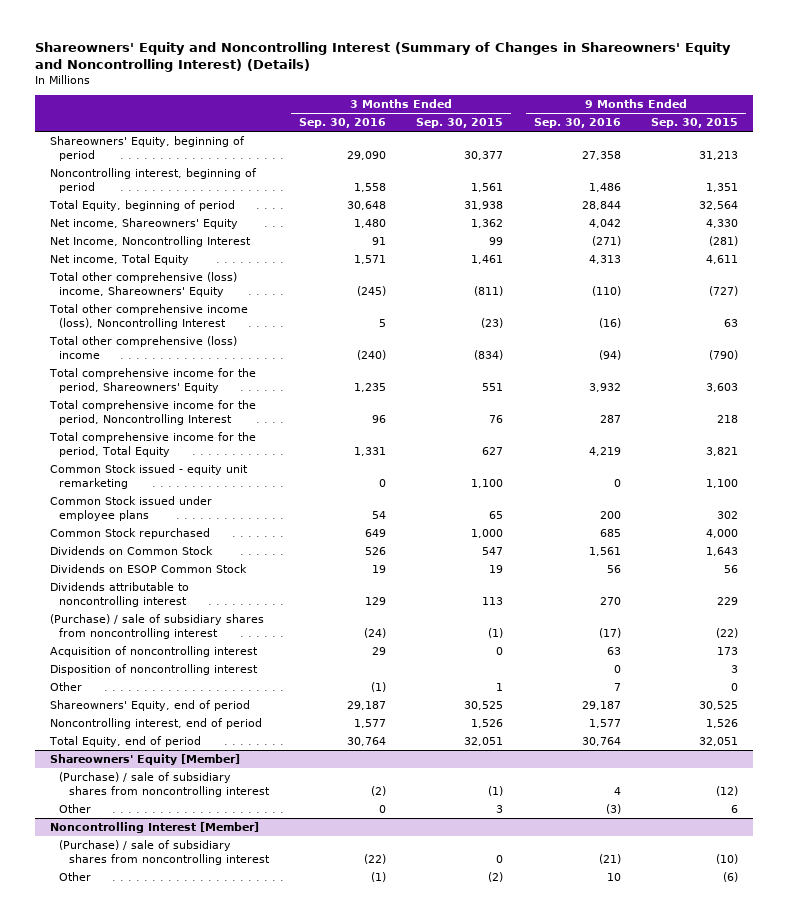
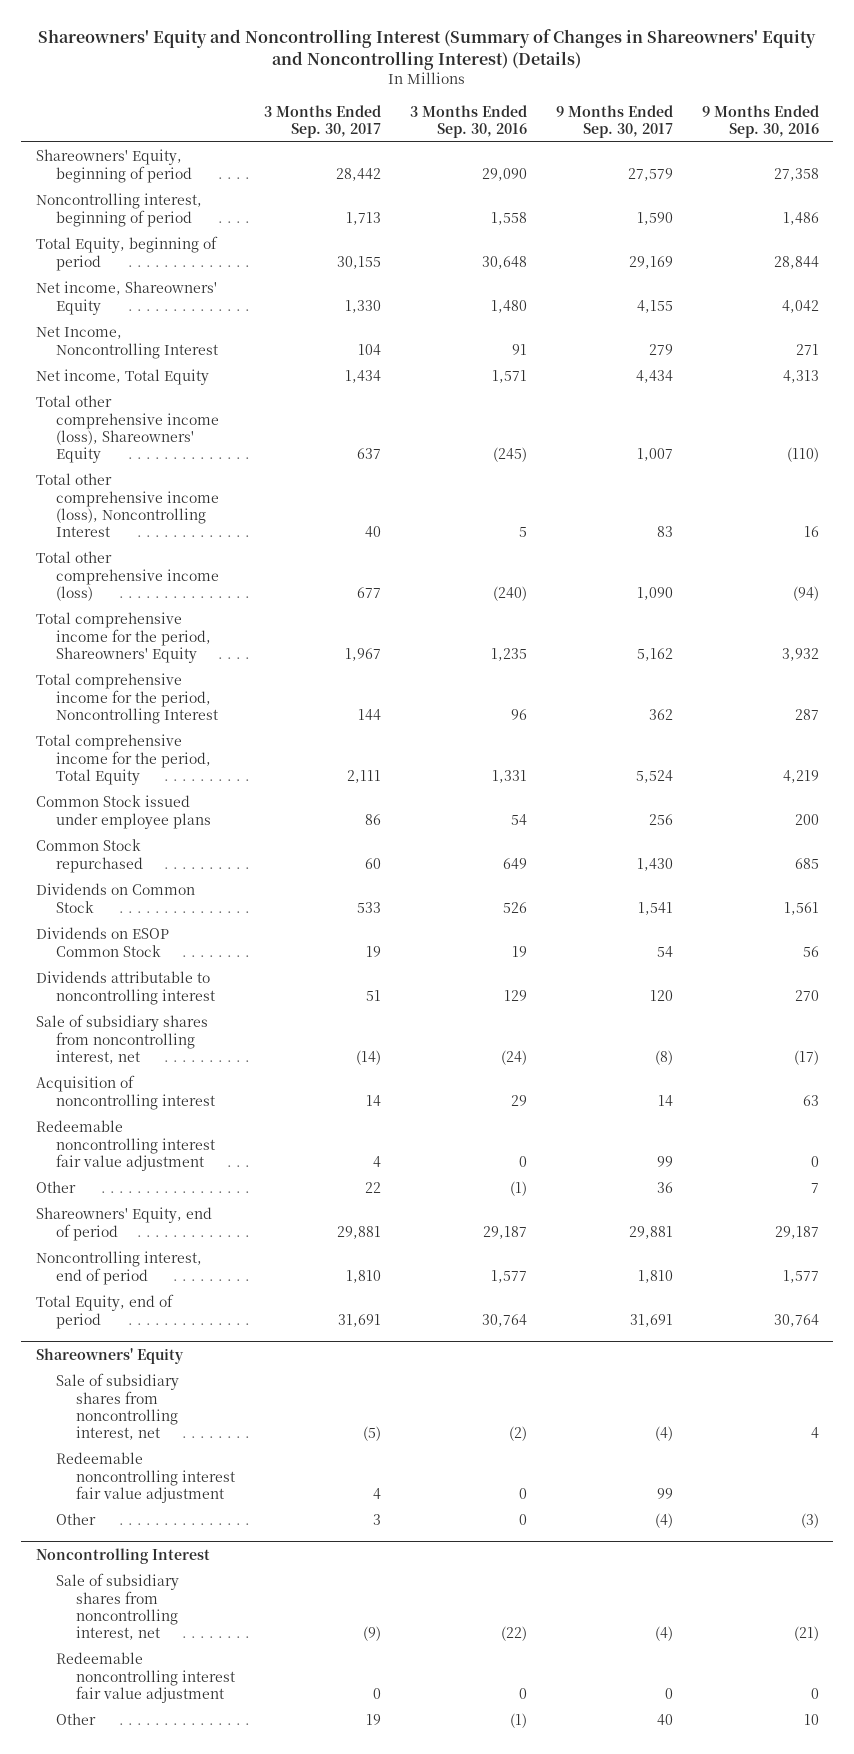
- | 3 Months Ended Sep. 30, 2016 | 3 Months Ended Sep. 30, 2015 | 9 Months Ended Sep. 30, 2016 | 9 Months Ended Sep. 30, 2015
+ | 3 Months Ended Sep. 30, 2017 | 3 Months Ended Sep. 30, 2016 | 9 Months Ended Sep. 30, 2017 | 9 Months Ended Sep. 30, 2016
- Net Income, Noncontrolling Interest | 91 | 99 | (271) | (281)
+ Net Income, Noncontrolling Interest | 104 | 91 | 279 | 271
- Total other comprehensive (loss) income, Shareowners' Equity | (245) | (811) | (110) | (727)
- Total other comprehensive income (loss), Noncontrolling Interest | 5 | (23) | (16) | 63
- Total other comprehensive (loss) income | (240) | (834) | (94) | (790)
+ Total other comprehensive income (loss), Shareowners' Equity | 637 | (245) | 1,007 | (110)
+ Total other comprehensive income (loss), Noncontrolling Interest | 40 | 5 | 83 | 16
+ Total other comprehensive income (loss) | 677 | (240) | 1,090 | (94)
- Common Stock issued - equity unit remarketing | 0 | 1,100 | 0 | 1,100
- (Purchase) / sale of subsidiary shares from noncontrolling interest | (24) | (1) | (17) | (22)
+ Sale of subsidiary shares from noncontrolling interest, net | (14) | (24) | (8) | (17)
- Disposition of noncontrolling interest | | | 0 | 3
+ Redeemable noncontrolling interest fair value adjustment | 4 | 0 | 99 | 0
- Shareowners' Equity [Member]
- (Purchase) / sale of subsidiary shares from noncontrolling interest | (2) | (1) | 4 | (12)
+ Shareowners' Equity
+ Sale of subsidiary shares from noncontrolling interest, net | (5) | (2) | (4) | 4
+ Redeemable noncontrolling interest fair value adjustment | 4 | 0 | 99 |
- Noncontrolling Interest [Member]
- (Purchase) / sale of subsidiary shares from noncontrolling interest | (22) | 0 | (21) | (10)
+ Noncontrolling Interest
+ Sale of subsidiary shares from noncontrolling interest, net | (9) | (22) | (4) | (21)
+ Redeemable noncontrolling interest fair value adjustment | 0 | 0 | 0 | 0

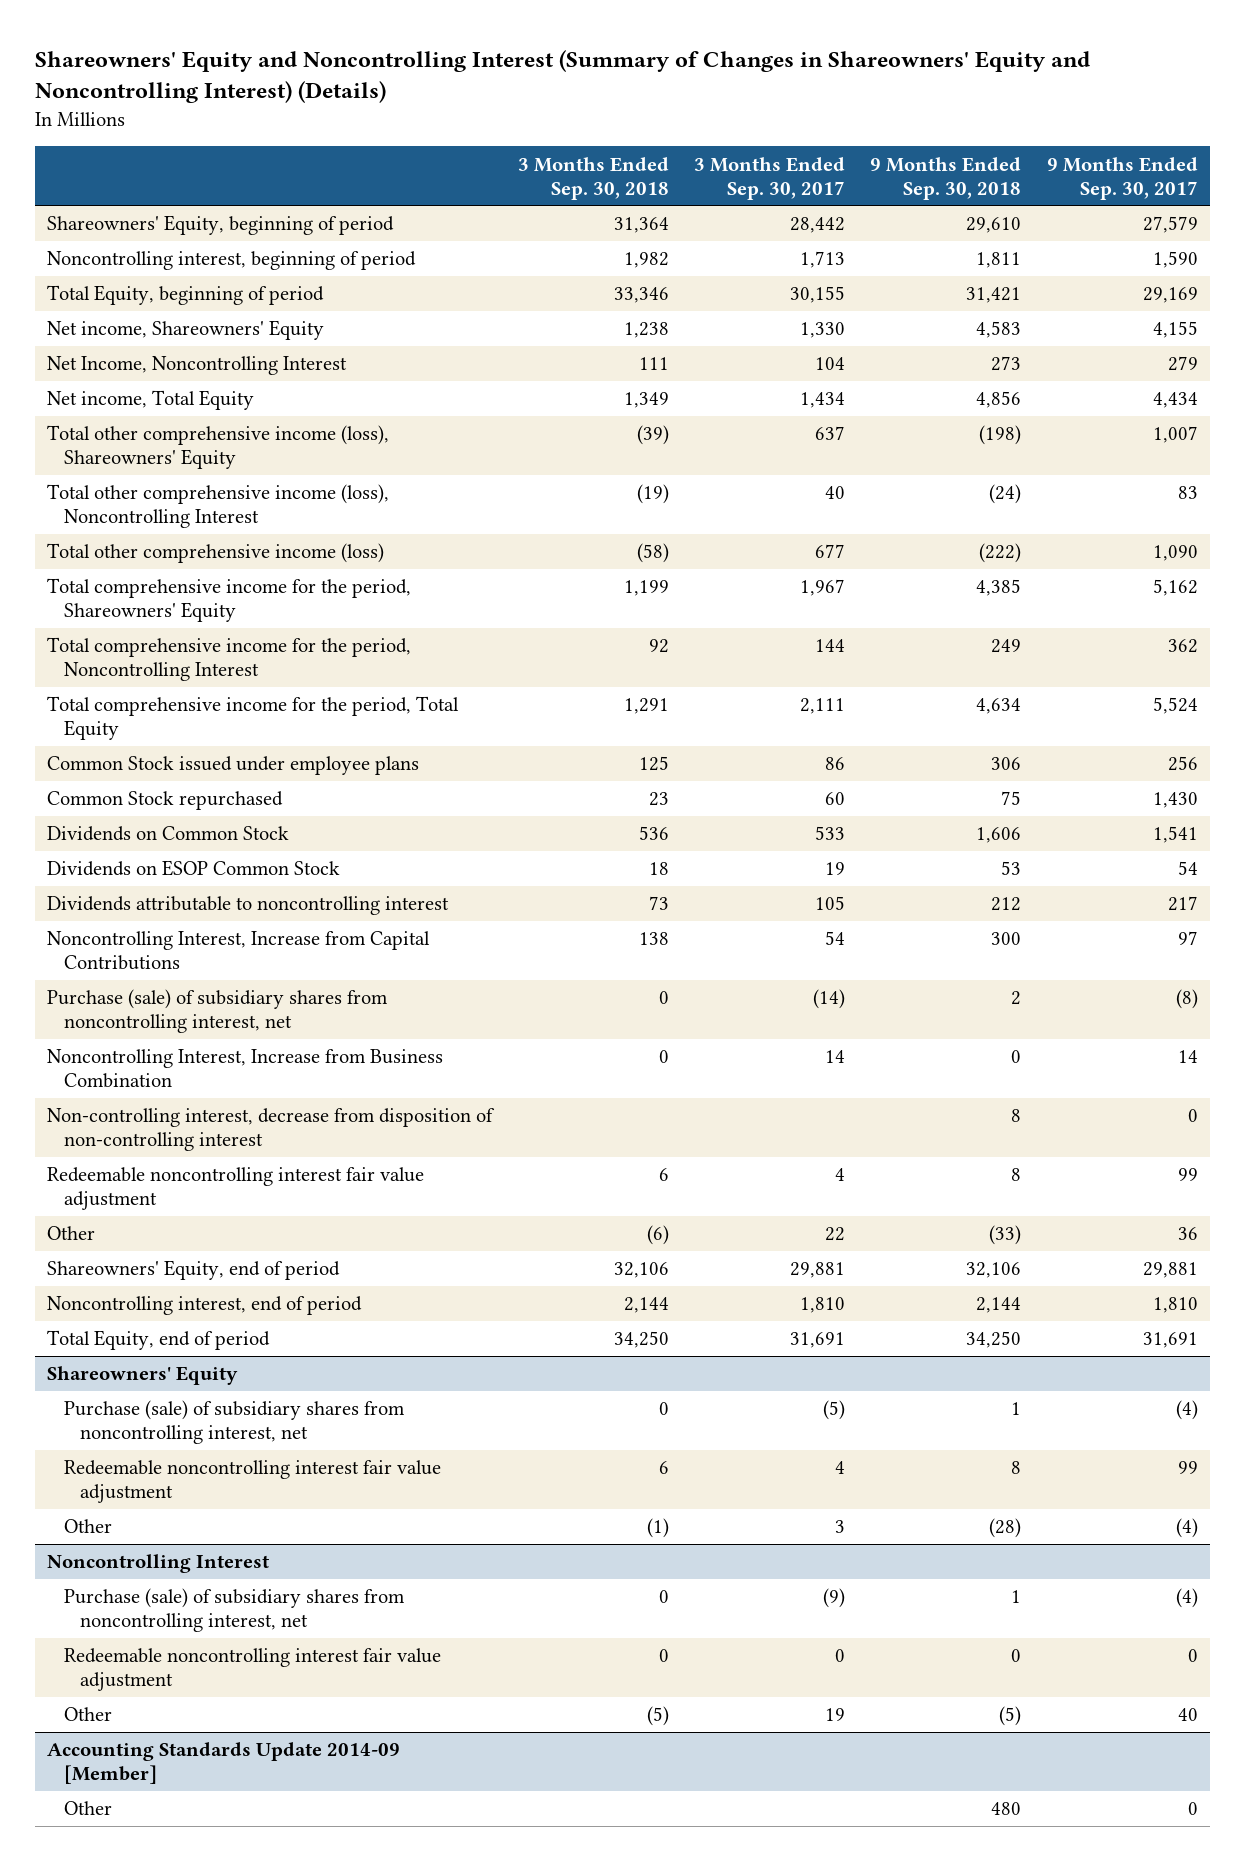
- | 3 Months Ended Sep. 30, 2017 | 3 Months Ended Sep. 30, 2016 | 9 Months Ended Sep. 30, 2017 | 9 Months Ended Sep. 30, 2016
+ | 3 Months Ended Sep. 30, 2018 | 3 Months Ended Sep. 30, 2017 | 9 Months Ended Sep. 30, 2018 | 9 Months Ended Sep. 30, 2017
- Dividends attributable to noncontrolling interest | 51 | 129 | 120 | 270
- Sale of subsidiary shares from noncontrolling interest, net | (14) | (24) | (8) | (17)
- Acquisition of noncontrolling interest | 14 | 29 | 14 | 63
+ Dividends attributable to noncontrolling interest | 73 | 105 | 212 | 217
+ Noncontrolling Interest, Increase from Capital Contributions | 138 | 54 | 300 | 97
+ Purchase (sale) of subsidiary shares from noncontrolling interest, net | 0 | (14) | 2 | (8)
+ Noncontrolling Interest, Increase from Business Combination | 0 | 14 | 0 | 14
+ Non-controlling interest, decrease from disposition of non-controlling interest | | | 8 | 0
@ Shareowners' Equity
- Sale of subsidiary shares from noncontrolling interest, net | (5) | (2) | (4) | 4
+ Purchase (sale) of subsidiary shares from noncontrolling interest, net | 0 | (5) | 1 | (4)
@ Noncontrolling Interest
- Sale of subsidiary shares from noncontrolling interest, net | (9) | (22) | (4) | (21)
+ Purchase (sale) of subsidiary shares from noncontrolling interest, net | 0 | (9) | 1 | (4)
+ Accounting Standards Update 2014-09 [Member]
+ Other | | | 480 | 0

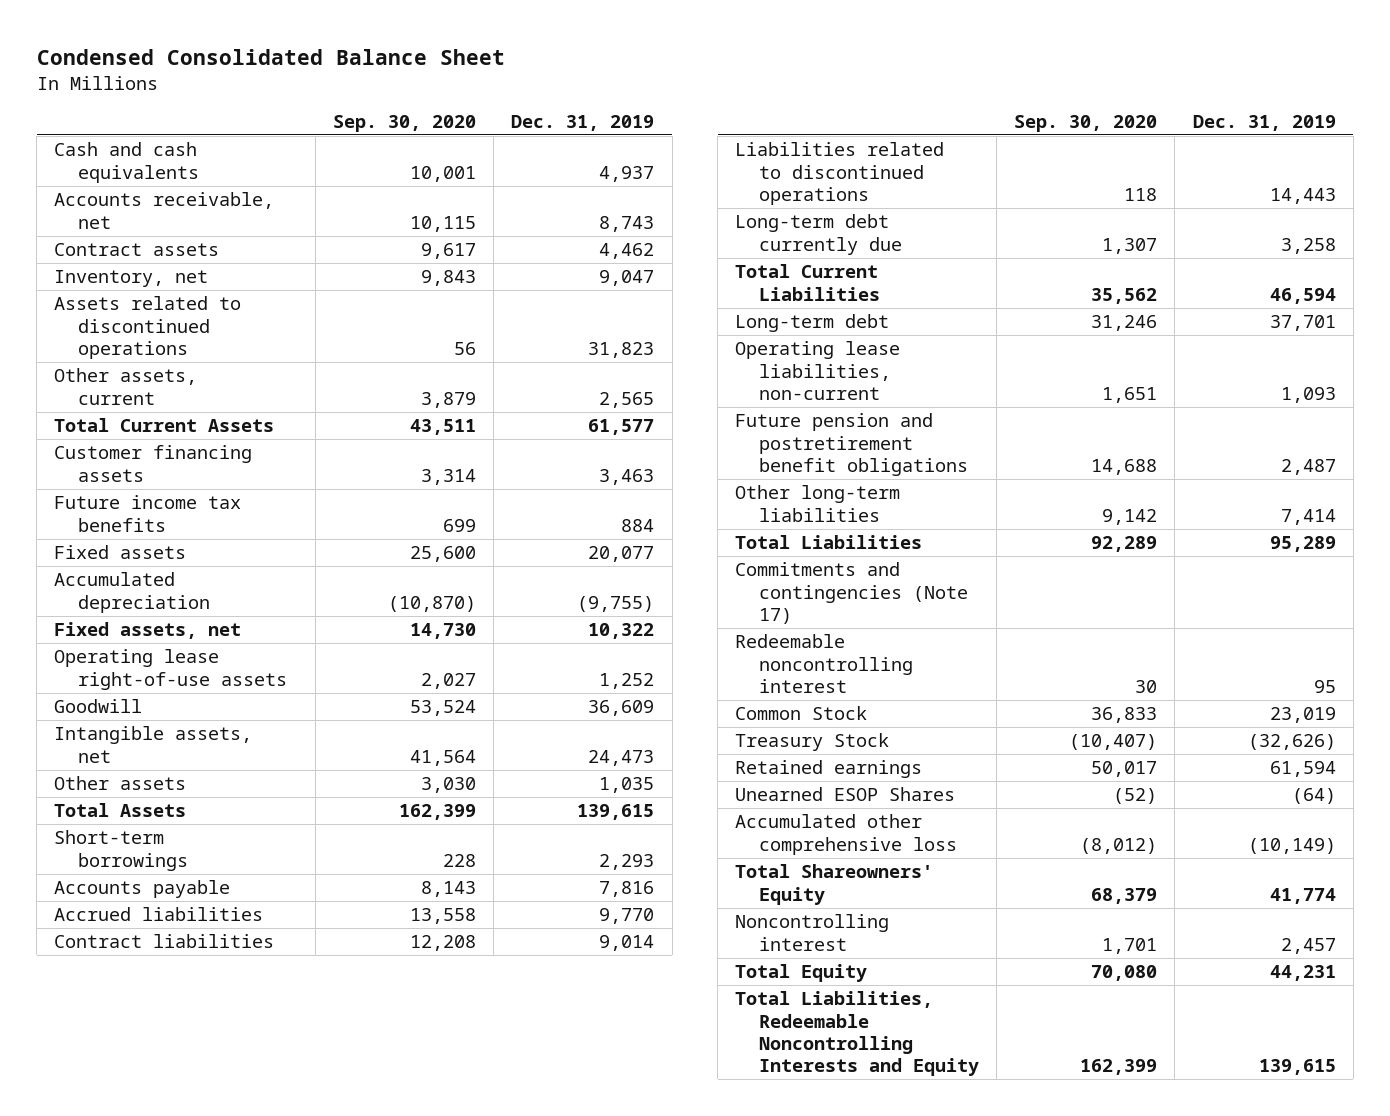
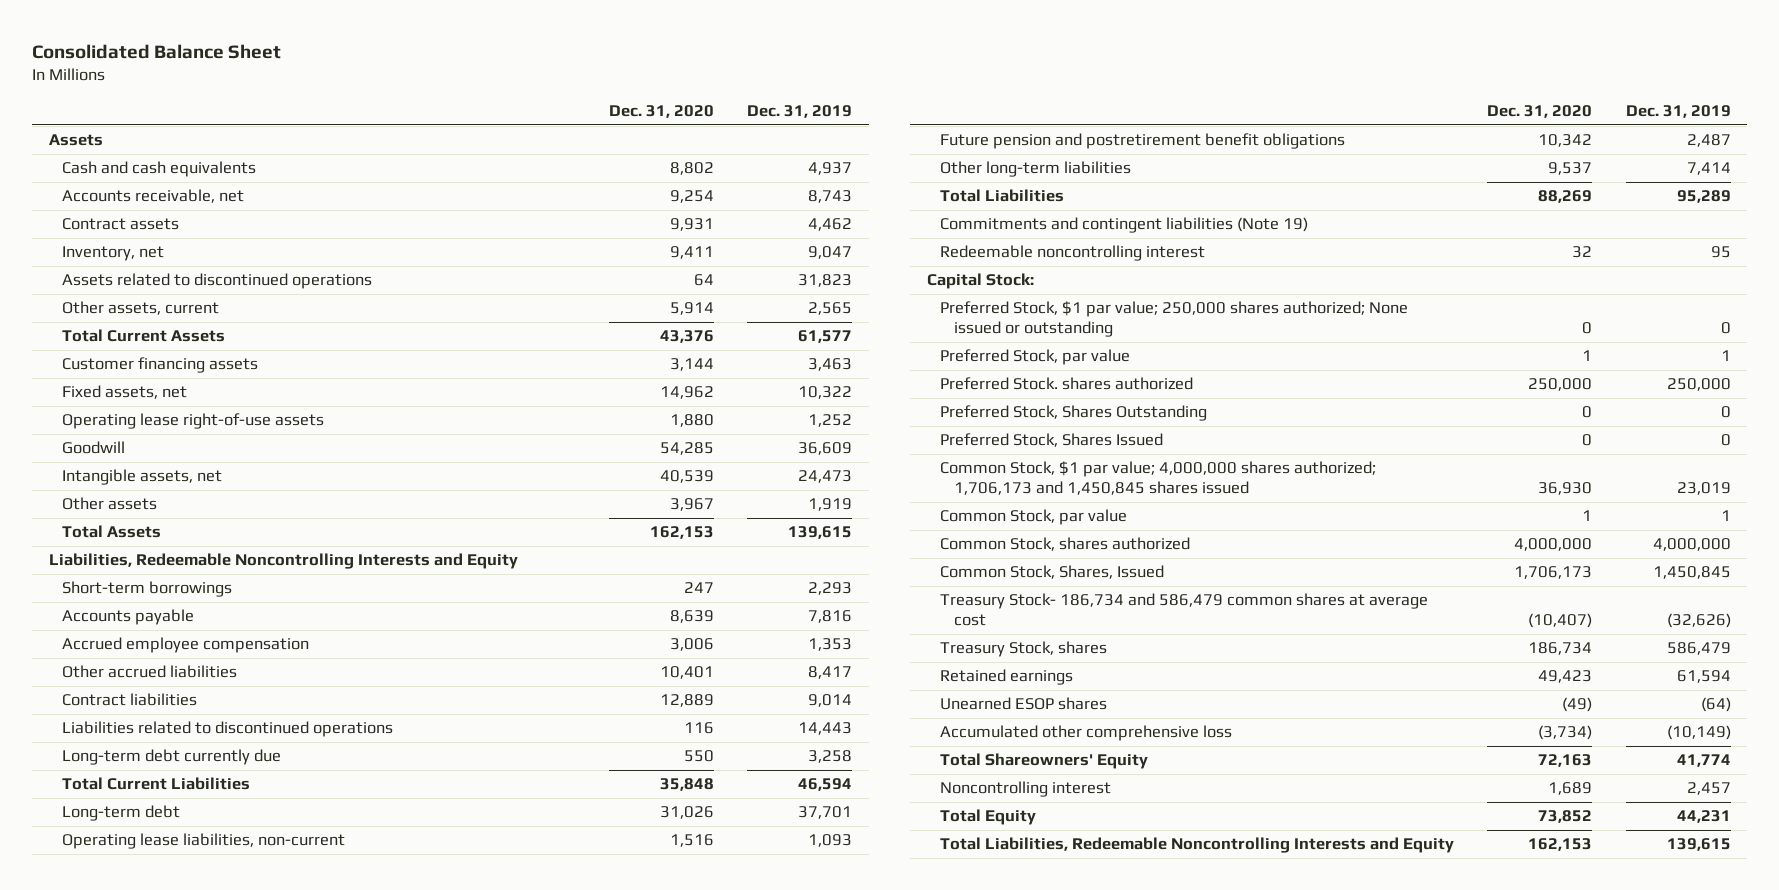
- Condensed Consolidated Balance Sheet
+ Consolidated Balance Sheet
- | Sep. 30, 2020 | Dec. 31, 2019
+ | Dec. 31, 2020 | Dec. 31, 2019
+ Assets
- Future income tax benefits | 699 | 884
- Fixed assets | 25,600 | 20,077
- Accumulated depreciation | (10,870) | (9,755)
- Other assets | 3,030 | 1,035
+ Other assets | 3,967 | 1,919
+ Liabilities, Redeemable Noncontrolling Interests and Equity
- Accrued liabilities | 13,558 | 9,770
+ Accrued employee compensation | 3,006 | 1,353
+ Other accrued liabilities | 10,401 | 8,417
- Commitments and contingencies (Note 17)
+ Commitments and contingent liabilities (Note 19)
- Common Stock | 36,833 | 23,019
- Treasury Stock | (10,407) | (32,626)
+ Capital Stock:
+ Preferred Stock, $1 par value; 250,000 shares authorized; None issued or outstanding | 0 | 0
+ Preferred Stock, par value | 1 | 1
+ Preferred Stock. shares authorized | 250,000 | 250,000
+ Preferred Stock, Shares Outstanding | 0 | 0
+ Preferred Stock, Shares Issued | 0 | 0
+ Common Stock, $1 par value; 4,000,000 shares authorized; 1,706,173 and 1,450,845 shares issued | 36,930 | 23,019
+ Common Stock, par value | 1 | 1
+ Common Stock, shares authorized | 4,000,000 | 4,000,000
+ Common Stock, Shares, Issued | 1,706,173 | 1,450,845
+ Treasury Stock- 186,734 and 586,479 common shares at average cost | (10,407) | (32,626)
+ Treasury Stock, shares | 186,734 | 586,479
- Unearned ESOP Shares | (52) | (64)
+ Unearned ESOP shares | (49) | (64)

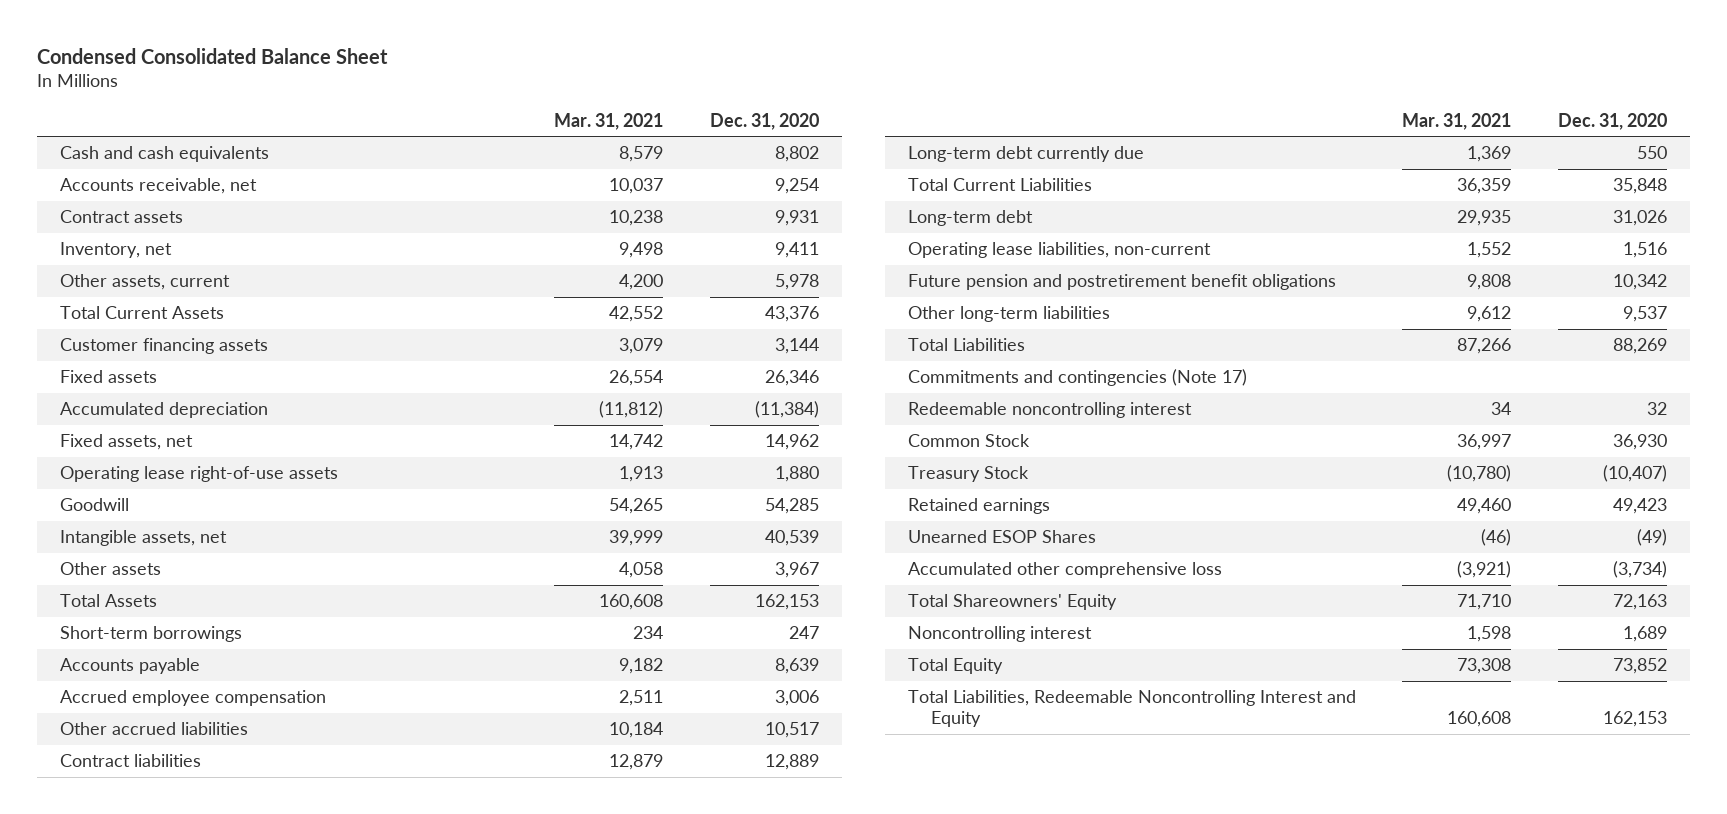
- Consolidated Balance Sheet
+ Condensed Consolidated Balance Sheet
- | Dec. 31, 2020 | Dec. 31, 2019
+ | Mar. 31, 2021 | Dec. 31, 2020
- Assets
- Assets related to discontinued operations | 64 | 31,823
- Other assets, current | 5,914 | 2,565
+ Other assets, current | 4,200 | 5,978
+ Fixed assets | 26,554 | 26,346
+ Accumulated depreciation | (11,812) | (11,384)
- Liabilities, Redeemable Noncontrolling Interests and Equity
- Other accrued liabilities | 10,401 | 8,417
+ Other accrued liabilities | 10,184 | 10,517
- Liabilities related to discontinued operations | 116 | 14,443
- Commitments and contingent liabilities (Note 19)
+ Commitments and contingencies (Note 17)
- Capital Stock:
- Preferred Stock, $1 par value; 250,000 shares authorized; None issued or outstanding | 0 | 0
- Preferred Stock, par value | 1 | 1
- Preferred Stock. shares authorized | 250,000 | 250,000
- Preferred Stock, Shares Outstanding | 0 | 0
- Preferred Stock, Shares Issued | 0 | 0
- Common Stock, $1 par value; 4,000,000 shares authorized; 1,706,173 and 1,450,845 shares issued | 36,930 | 23,019
- Common Stock, par value | 1 | 1
- Common Stock, shares authorized | 4,000,000 | 4,000,000
- Common Stock, Shares, Issued | 1,706,173 | 1,450,845
- Treasury Stock- 186,734 and 586,479 common shares at average cost | (10,407) | (32,626)
- Treasury Stock, shares | 186,734 | 586,479
+ Common Stock | 36,997 | 36,930
+ Treasury Stock | (10,780) | (10,407)
- Unearned ESOP shares | (49) | (64)
+ Unearned ESOP Shares | (46) | (49)
- Total Liabilities, Redeemable Noncontrolling Interests and Equity | 162,153 | 139,615
+ Total Liabilities, Redeemable Noncontrolling Interest and Equity | 160,608 | 162,153

